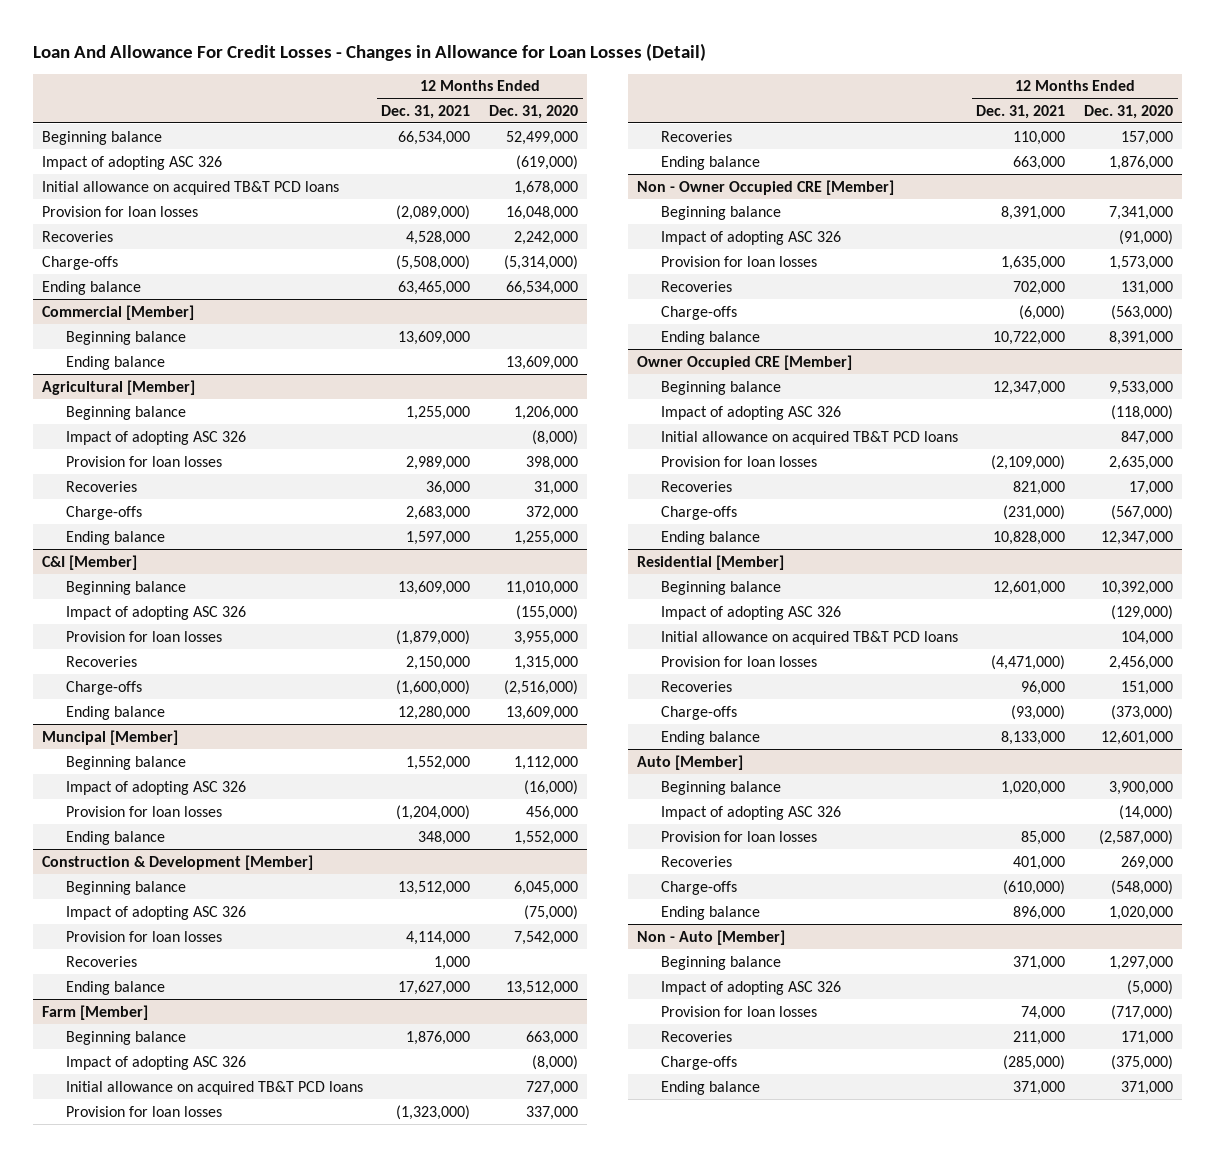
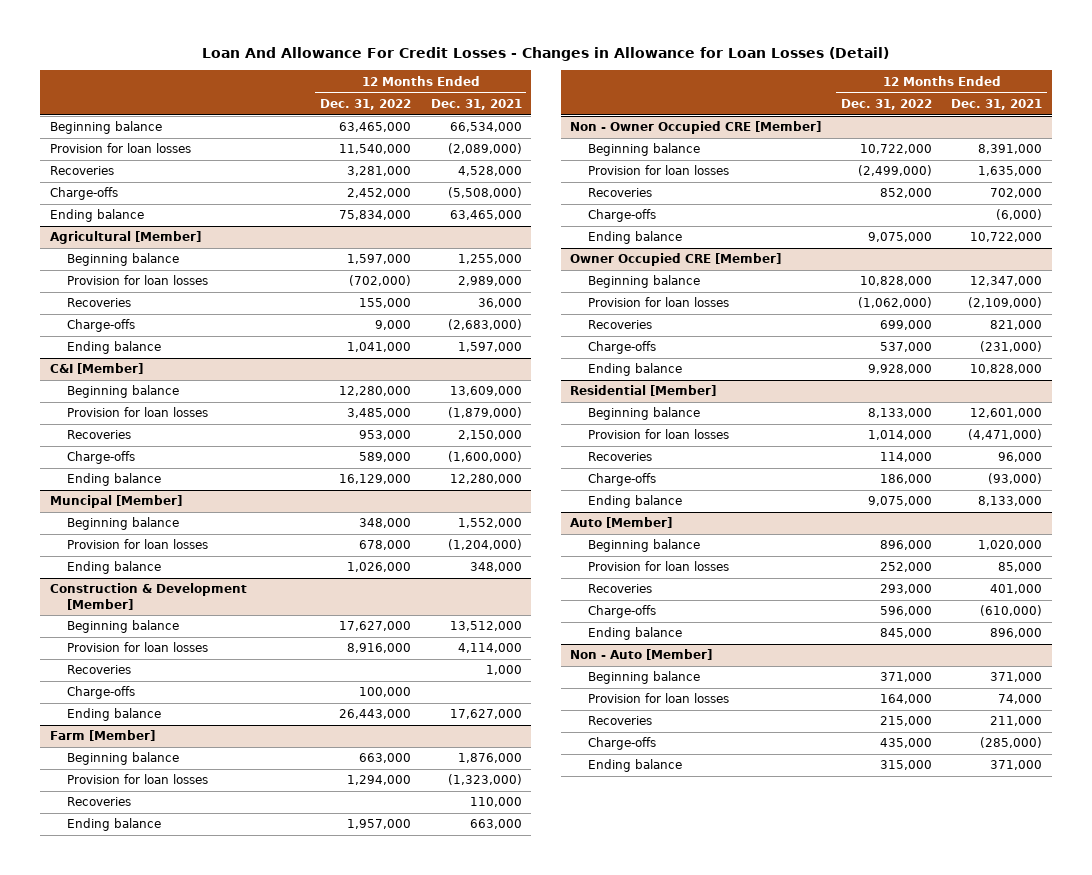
- | 12 Months Ended Dec. 31, 2021 | 12 Months Ended Dec. 31, 2020
+ | 12 Months Ended Dec. 31, 2022 | 12 Months Ended Dec. 31, 2021
- Impact of adopting ASC 326 | | (619,000)
- Initial allowance on acquired TB&T PCD loans | | 1,678,000
- Commercial [Member]
- Beginning balance | 13,609,000 |
- Ending balance | | 13,609,000
@ Agricultural [Member]
- Impact of adopting ASC 326 | | (8,000)
- Charge-offs | 2,683,000 | 372,000
+ Charge-offs | 9,000 | (2,683,000)
@ C&I [Member]
- Impact of adopting ASC 326 | | (155,000)
@ Muncipal [Member]
- Impact of adopting ASC 326 | | (16,000)
@ Construction & Development [Member]
- Impact of adopting ASC 326 | | (75,000)
+ Charge-offs | 100,000 |
@ Farm [Member]
- Impact of adopting ASC 326 | | (8,000)
- Initial allowance on acquired TB&T PCD loans | | 727,000
@ Non - Owner Occupied CRE [Member]
- Impact of adopting ASC 326 | | (91,000)
@ Owner Occupied CRE [Member]
- Impact of adopting ASC 326 | | (118,000)
- Initial allowance on acquired TB&T PCD loans | | 847,000
@ Residential [Member]
- Impact of adopting ASC 326 | | (129,000)
- Initial allowance on acquired TB&T PCD loans | | 104,000
@ Auto [Member]
- Impact of adopting ASC 326 | | (14,000)
@ Non - Auto [Member]
- Impact of adopting ASC 326 | | (5,000)

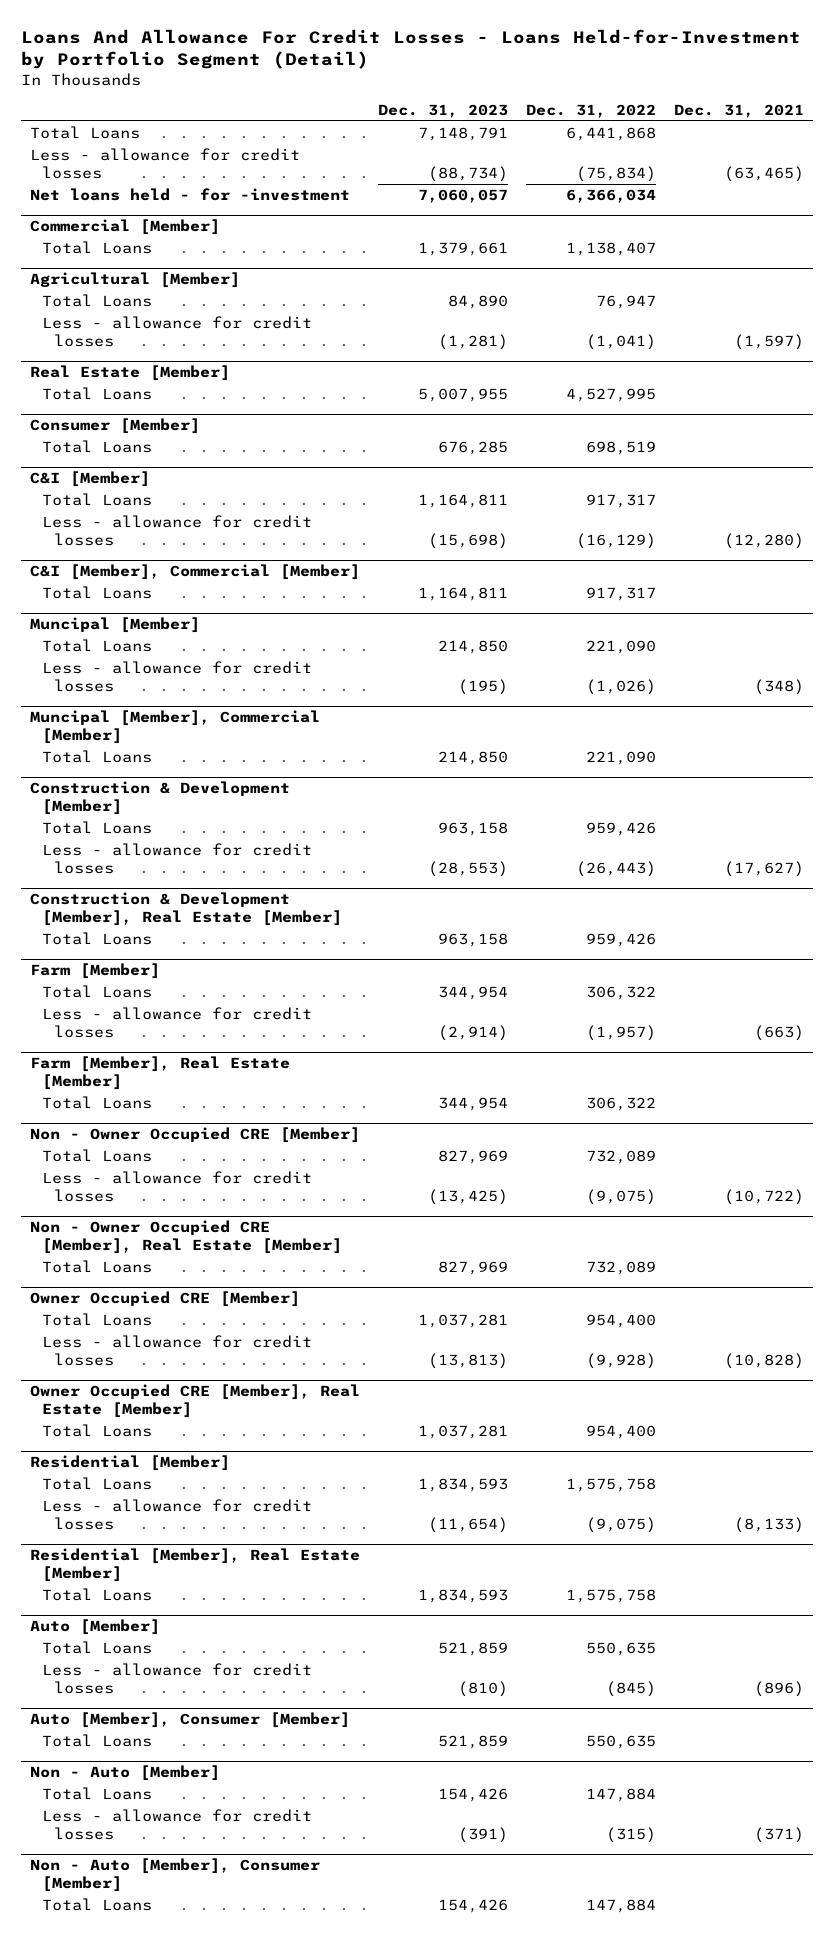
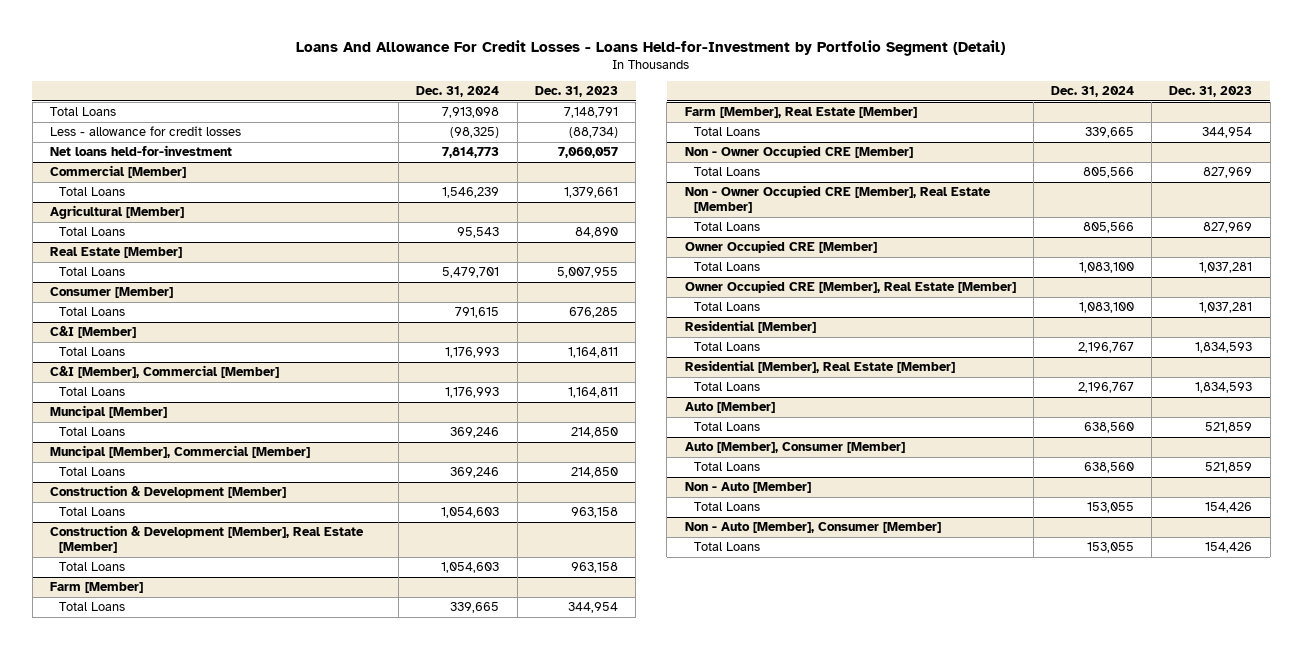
- | Dec. 31, 2023 | Dec. 31, 2022 | Dec. 31, 2021
+ | Dec. 31, 2024 | Dec. 31, 2023
- Net loans held - for -investment | 7,060,057 | 6,366,034 |
+ Net loans held-for-investment | 7,814,773 | 7,060,057
@ Agricultural [Member]
- Less - allowance for credit losses | (1,281) | (1,041) | (1,597)
@ C&I [Member]
- Less - allowance for credit losses | (15,698) | (16,129) | (12,280)
@ Muncipal [Member]
- Less - allowance for credit losses | (195) | (1,026) | (348)
@ Construction & Development [Member]
- Less - allowance for credit losses | (28,553) | (26,443) | (17,627)
@ Farm [Member]
- Less - allowance for credit losses | (2,914) | (1,957) | (663)
@ Non - Owner Occupied CRE [Member]
- Less - allowance for credit losses | (13,425) | (9,075) | (10,722)
@ Owner Occupied CRE [Member]
- Less - allowance for credit losses | (13,813) | (9,928) | (10,828)
@ Residential [Member]
- Less - allowance for credit losses | (11,654) | (9,075) | (8,133)
@ Auto [Member]
- Less - allowance for credit losses | (810) | (845) | (896)
@ Non - Auto [Member]
- Less - allowance for credit losses | (391) | (315) | (371)

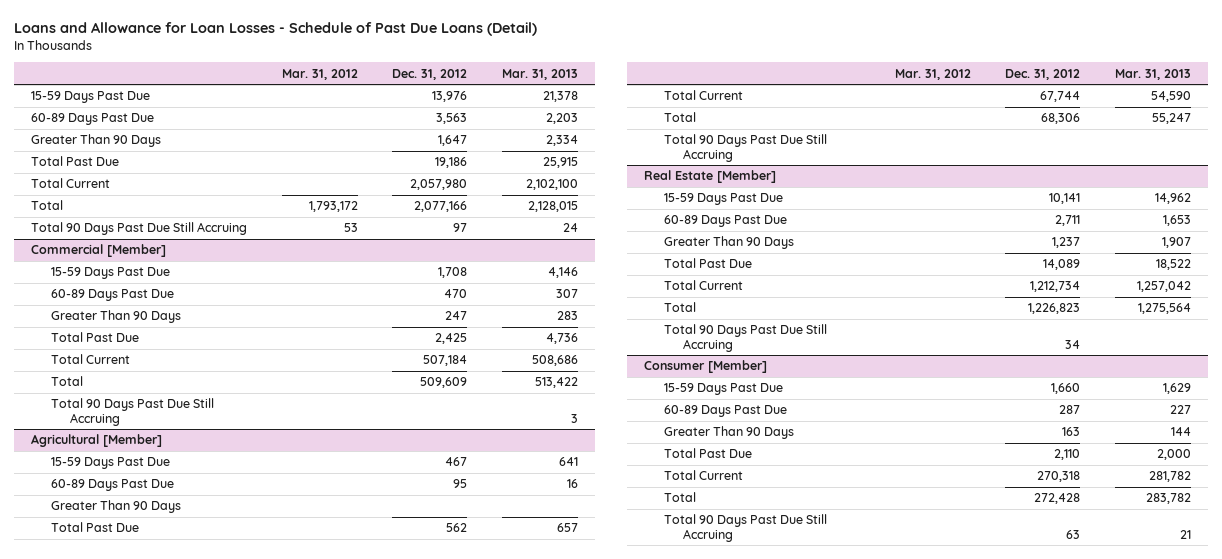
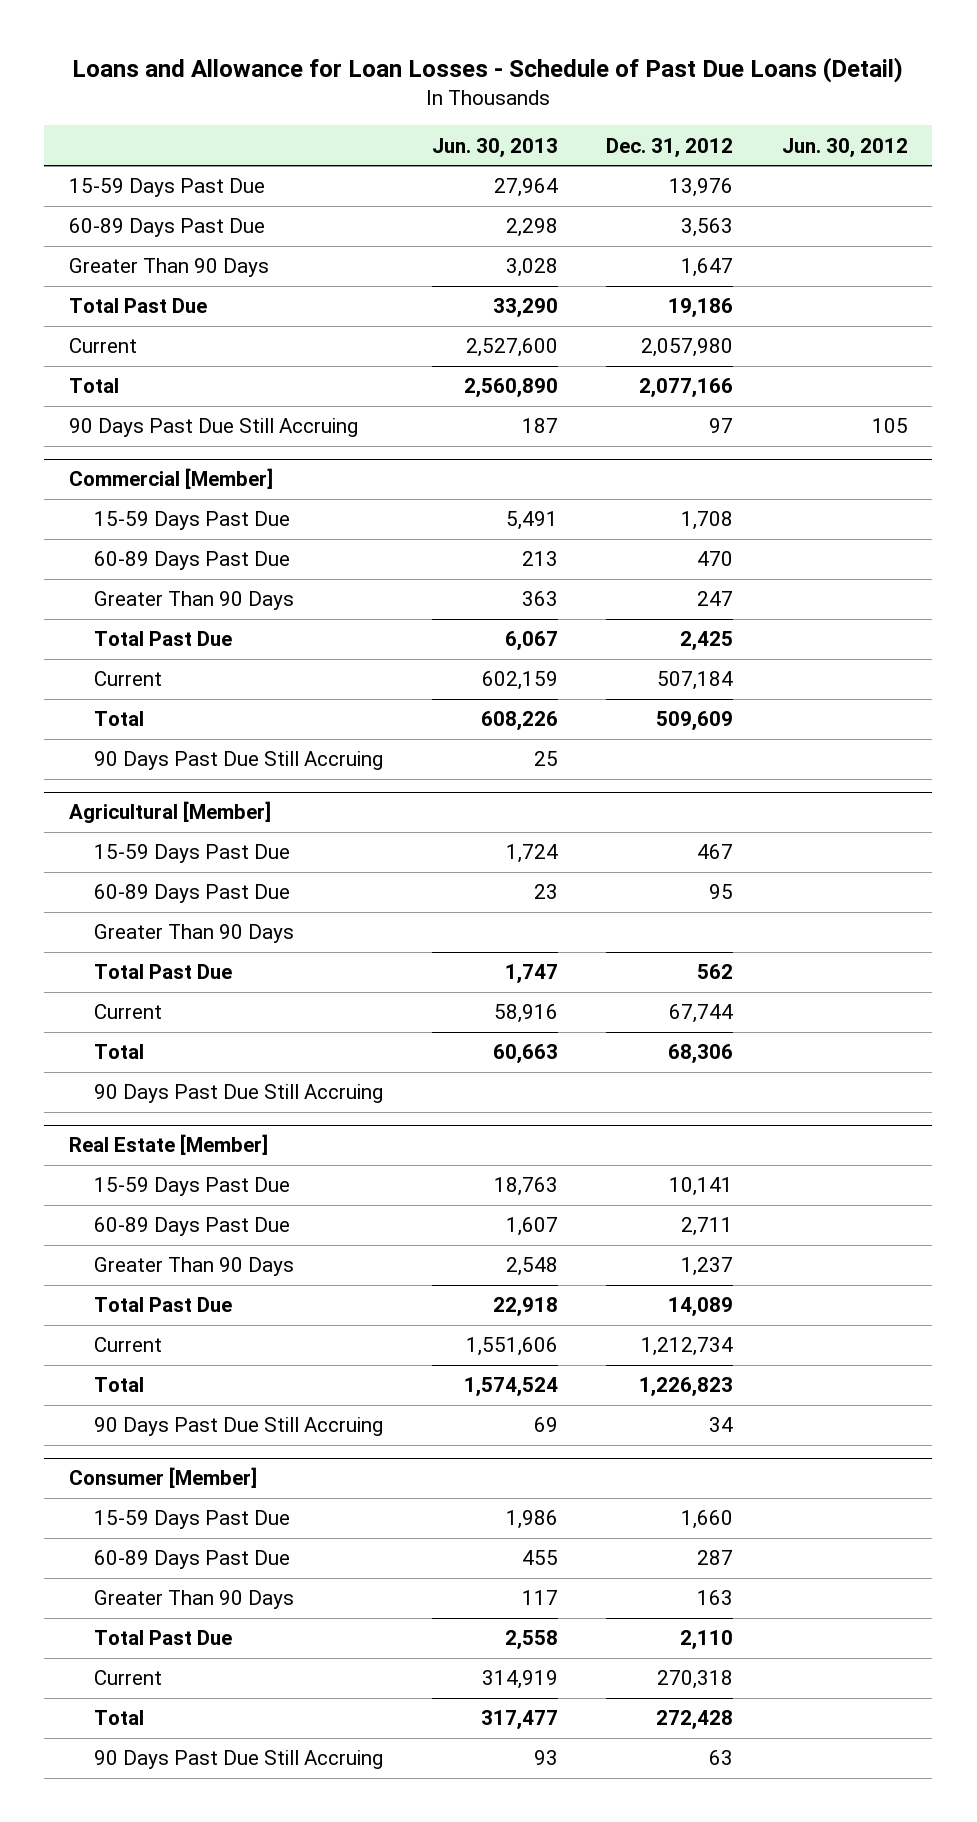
- | Mar. 31, 2012 | Dec. 31, 2012 | Mar. 31, 2013
+ | Jun. 30, 2013 | Dec. 31, 2012 | Jun. 30, 2012
- Total Current | | 2,057,980 | 2,102,100
+ Current | 2,527,600 | 2,057,980 |
- Total 90 Days Past Due Still Accruing | 53 | 97 | 24
+ 90 Days Past Due Still Accruing | 187 | 97 | 105
@ Commercial [Member]
- Total Current | | 507,184 | 508,686
+ Current | 602,159 | 507,184 |
- Total 90 Days Past Due Still Accruing | | | 3
+ 90 Days Past Due Still Accruing | 25 | |
@ Agricultural [Member]
- Total Current | | 67,744 | 54,590
+ Current | 58,916 | 67,744 |
- Total 90 Days Past Due Still Accruing
+ 90 Days Past Due Still Accruing
@ Real Estate [Member]
- Total Current | | 1,212,734 | 1,257,042
+ Current | 1,551,606 | 1,212,734 |
- Total 90 Days Past Due Still Accruing | | 34 |
+ 90 Days Past Due Still Accruing | 69 | 34 |
@ Consumer [Member]
- Total Current | | 270,318 | 281,782
+ Current | 314,919 | 270,318 |
- Total 90 Days Past Due Still Accruing | | 63 | 21
+ 90 Days Past Due Still Accruing | 93 | 63 |

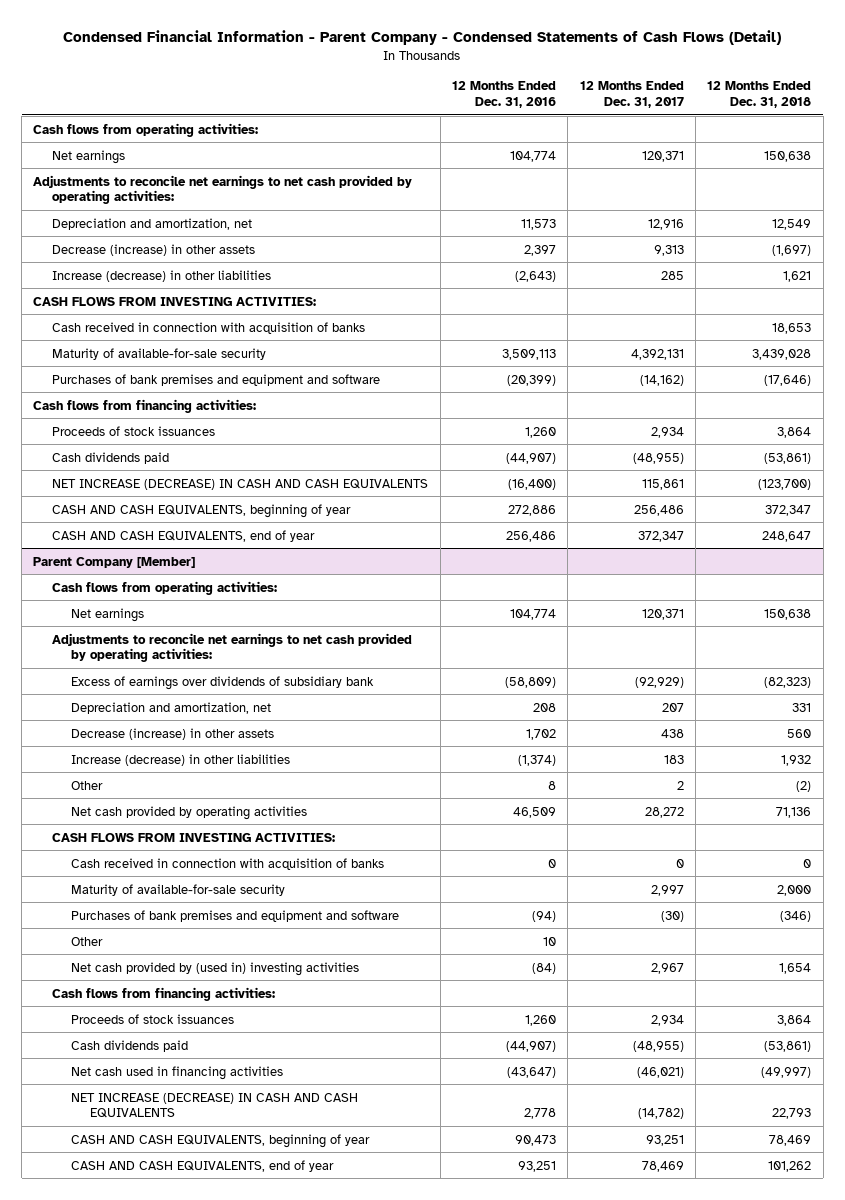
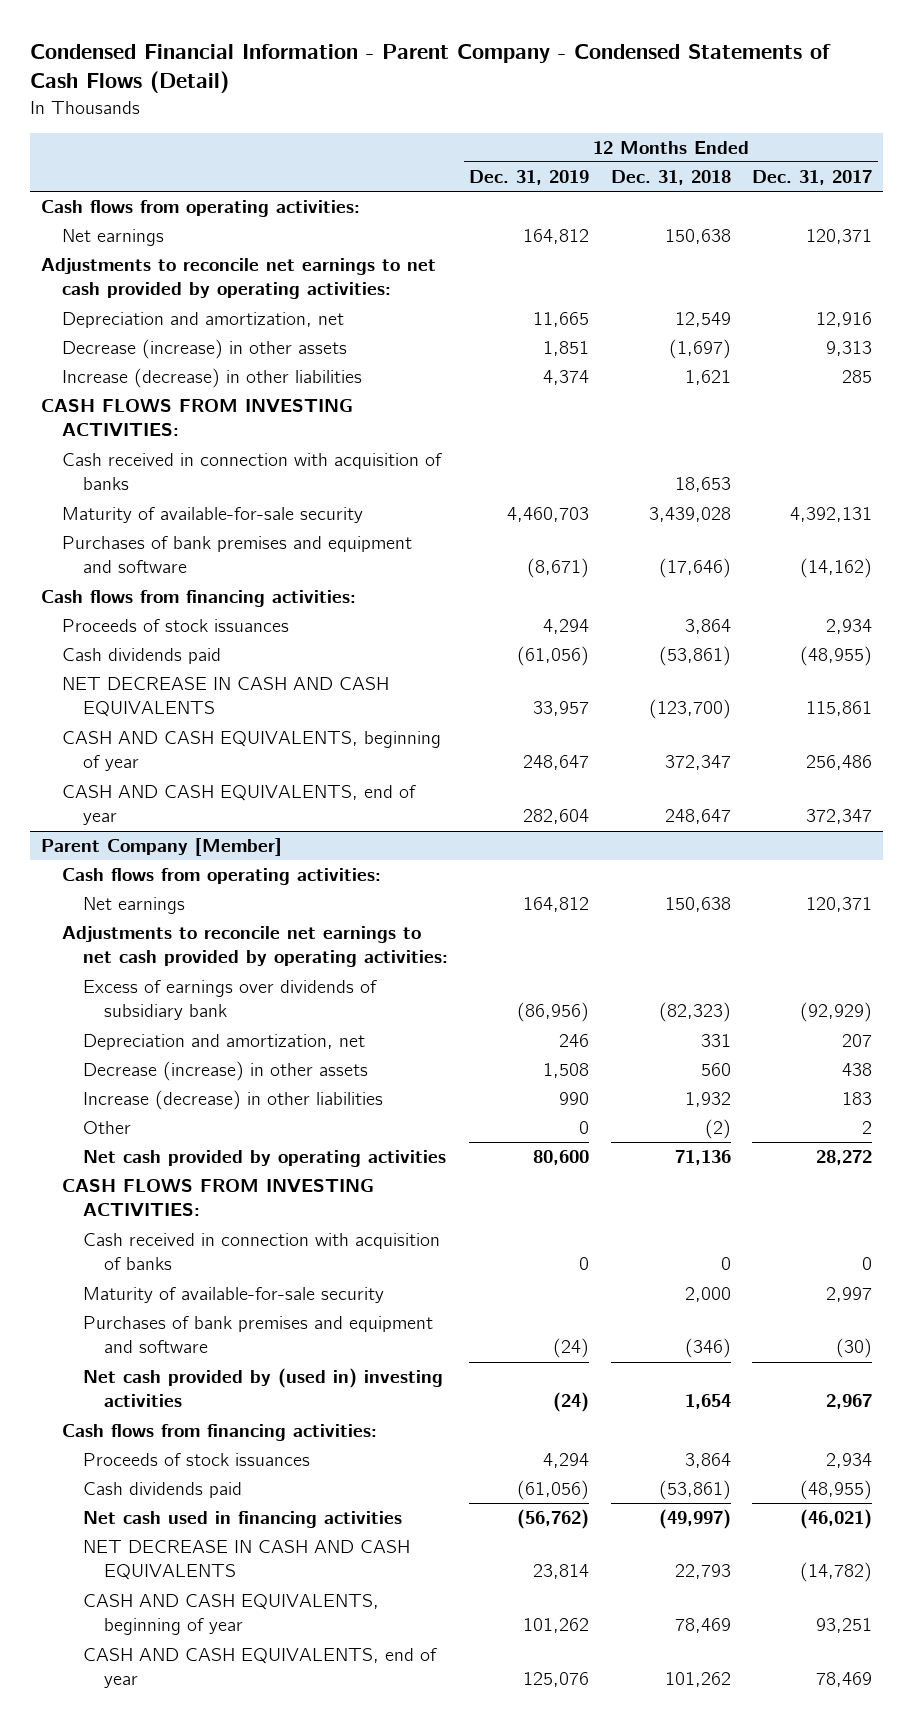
- | 12 Months Ended Dec. 31, 2016 | 12 Months Ended Dec. 31, 2017 | 12 Months Ended Dec. 31, 2018
+ | 12 Months Ended Dec. 31, 2019 | 12 Months Ended Dec. 31, 2018 | 12 Months Ended Dec. 31, 2017
- NET INCREASE (DECREASE) IN CASH AND CASH EQUIVALENTS | (16,400) | 115,861 | (123,700)
+ NET DECREASE IN CASH AND CASH EQUIVALENTS | 33,957 | (123,700) | 115,861
@ Parent Company [Member]
- Other | 10 | |
- NET INCREASE (DECREASE) IN CASH AND CASH EQUIVALENTS | 2,778 | (14,782) | 22,793
+ NET DECREASE IN CASH AND CASH EQUIVALENTS | 23,814 | 22,793 | (14,782)

